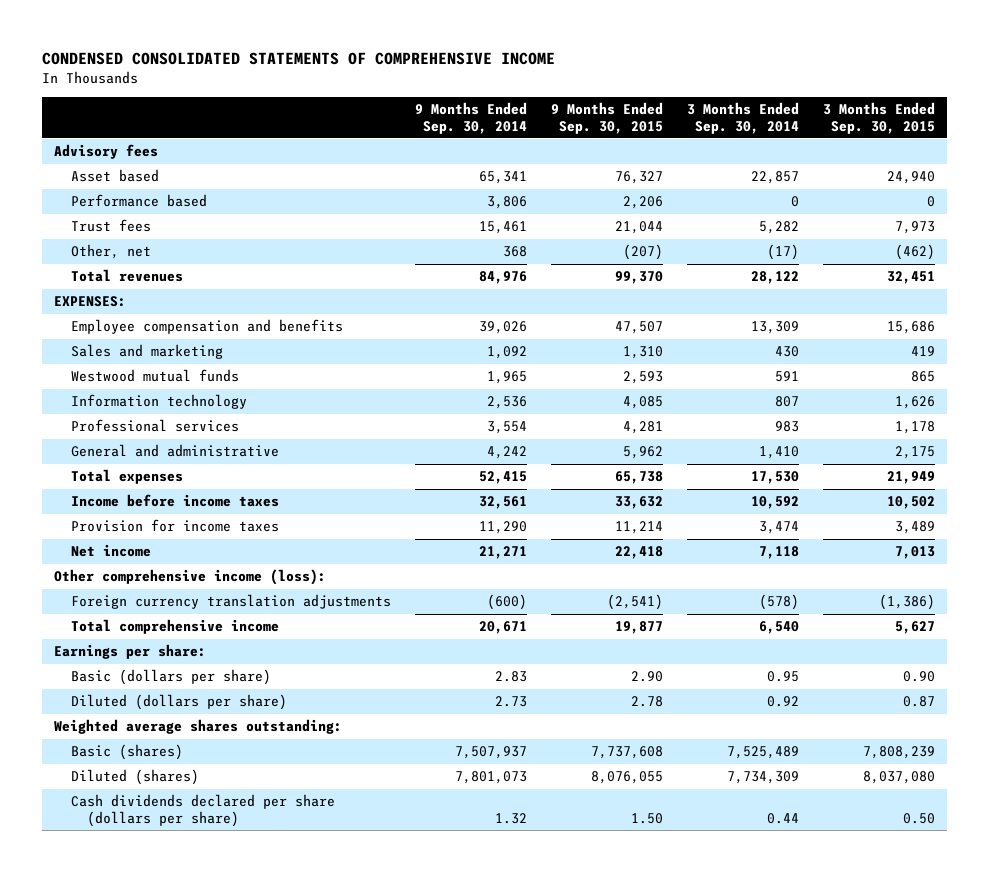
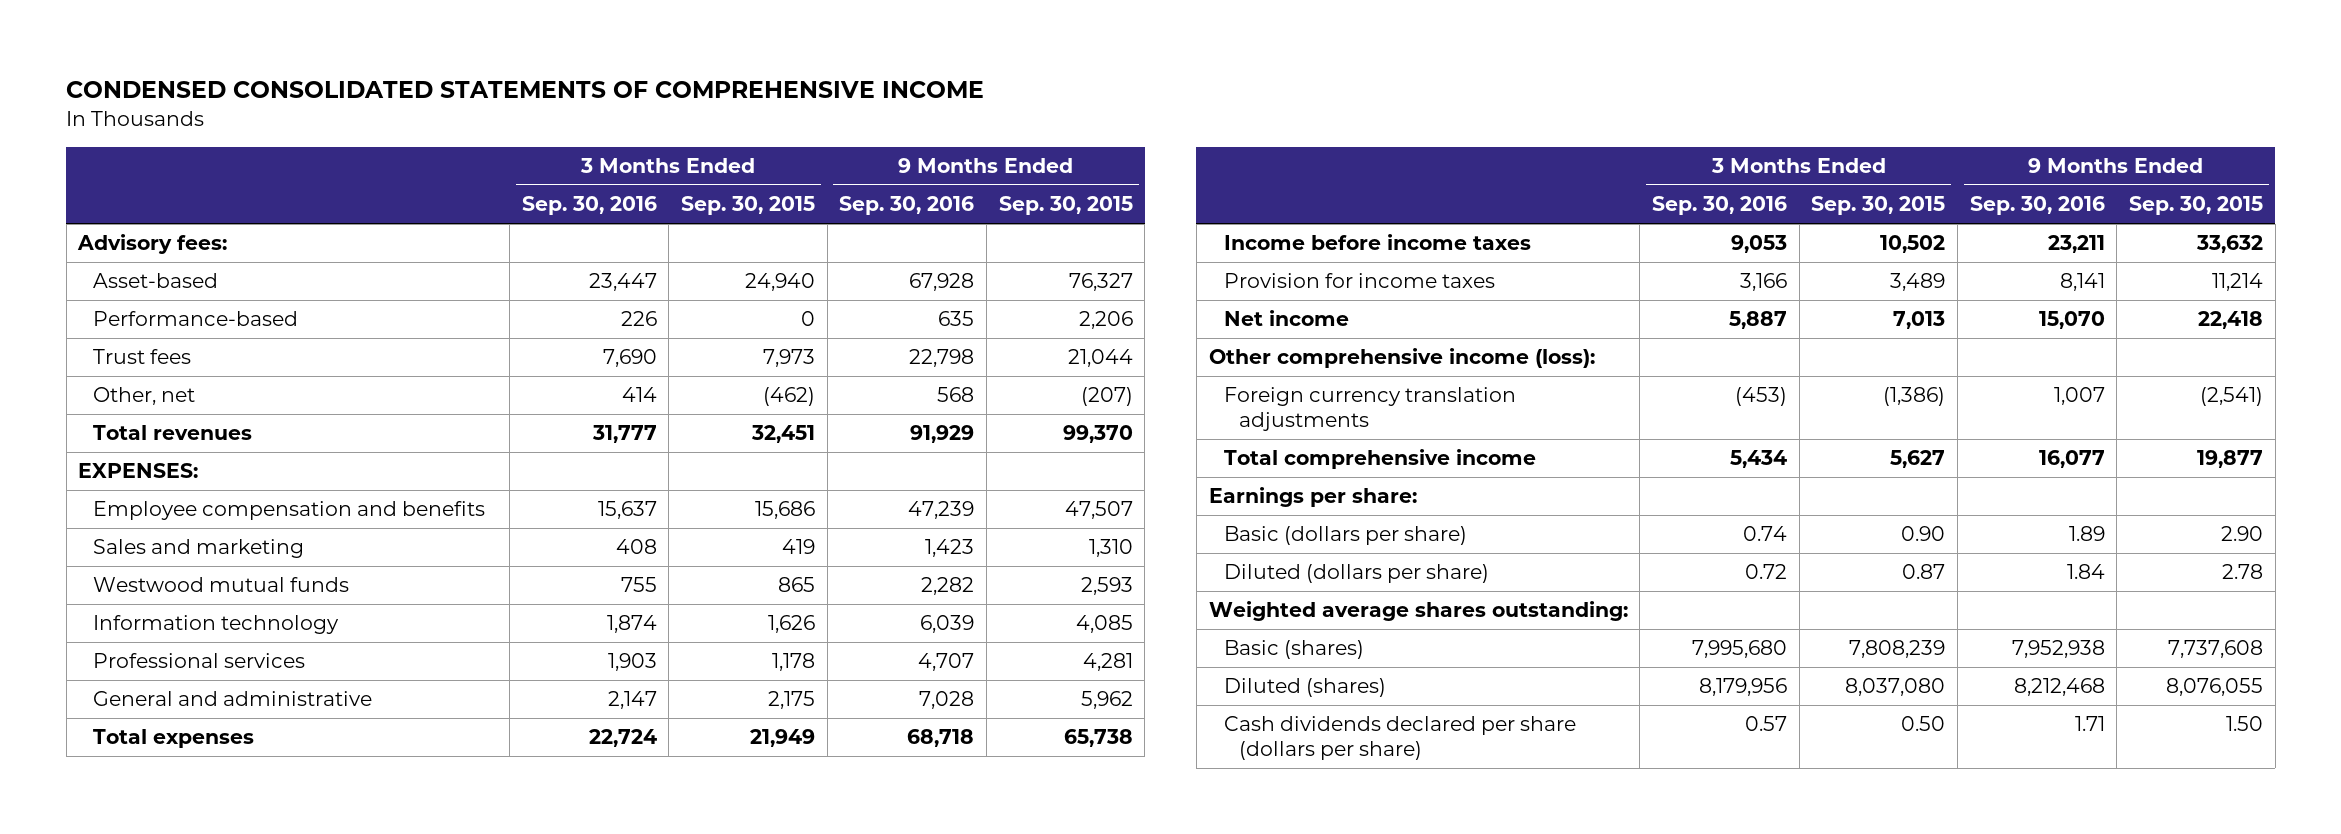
- | 9 Months Ended Sep. 30, 2014 | 9 Months Ended Sep. 30, 2015 | 3 Months Ended Sep. 30, 2014 | 3 Months Ended Sep. 30, 2015
+ | 3 Months Ended Sep. 30, 2016 | 3 Months Ended Sep. 30, 2015 | 9 Months Ended Sep. 30, 2016 | 9 Months Ended Sep. 30, 2015
- Advisory fees
- Asset based | 65,341 | 76,327 | 22,857 | 24,940
- Performance based | 3,806 | 2,206 | 0 | 0
+ Advisory fees:
+ Asset-based | 23,447 | 24,940 | 67,928 | 76,327
+ Performance-based | 226 | 0 | 635 | 2,206

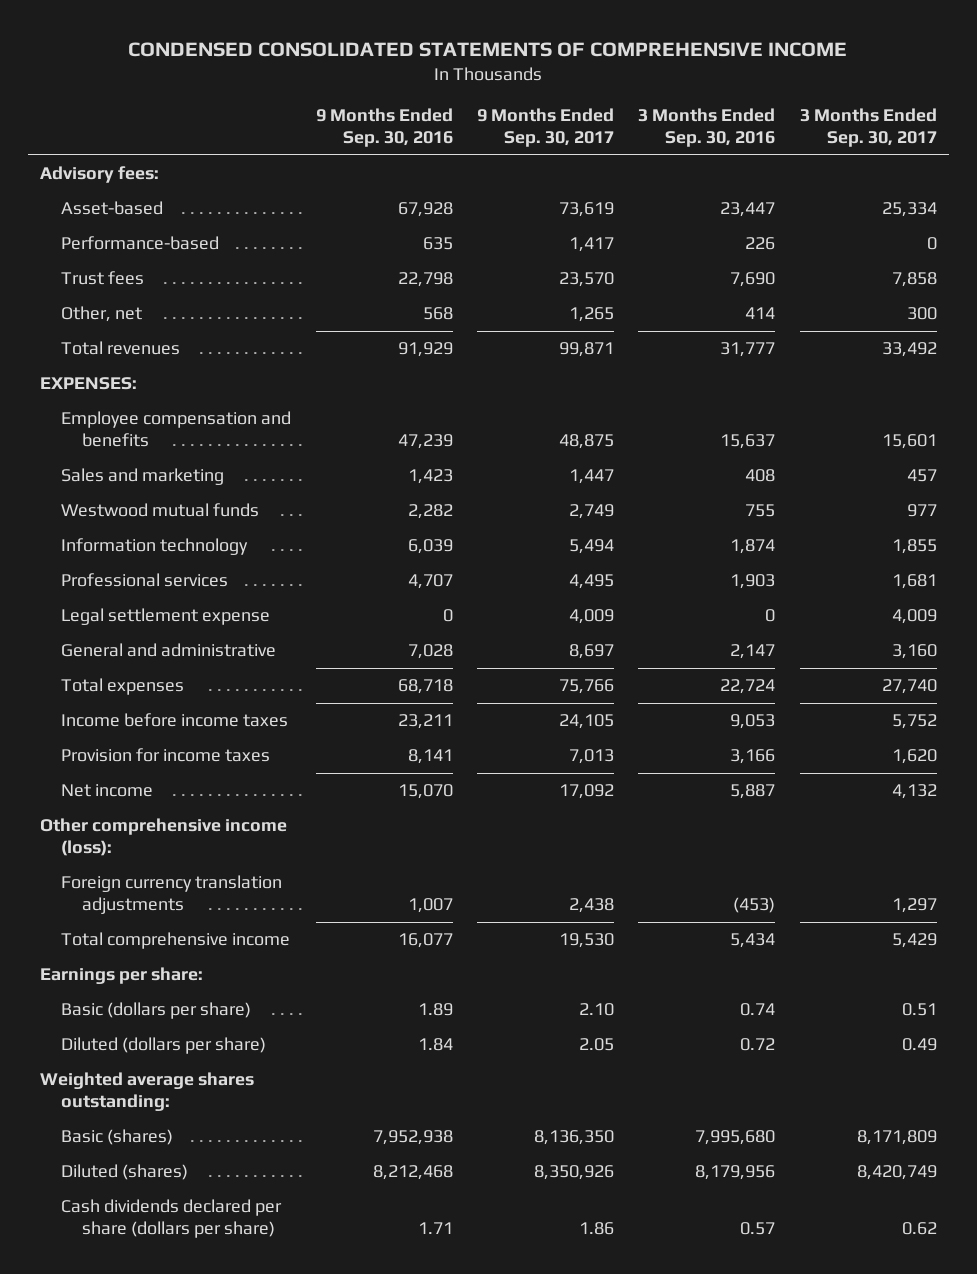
- | 3 Months Ended Sep. 30, 2016 | 3 Months Ended Sep. 30, 2015 | 9 Months Ended Sep. 30, 2016 | 9 Months Ended Sep. 30, 2015
+ | 9 Months Ended Sep. 30, 2016 | 9 Months Ended Sep. 30, 2017 | 3 Months Ended Sep. 30, 2016 | 3 Months Ended Sep. 30, 2017
+ Legal settlement expense | 0 | 4,009 | 0 | 4,009

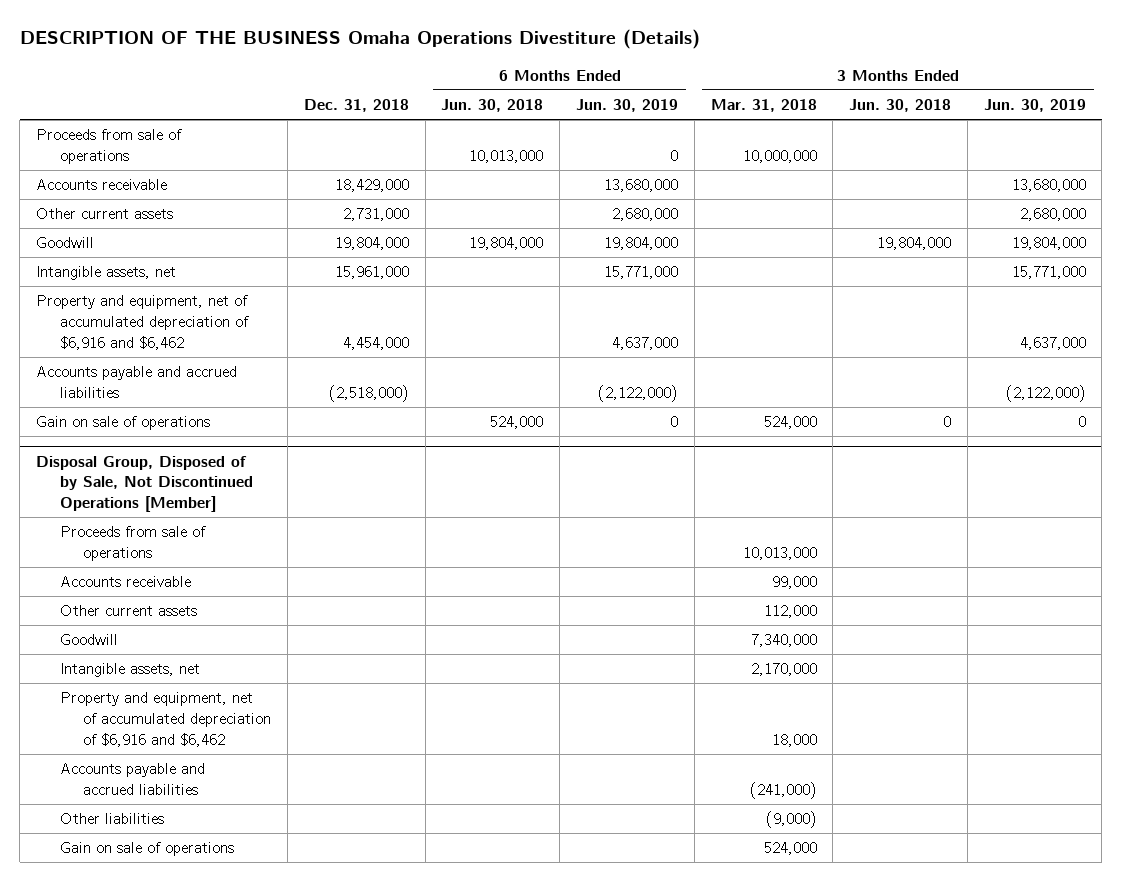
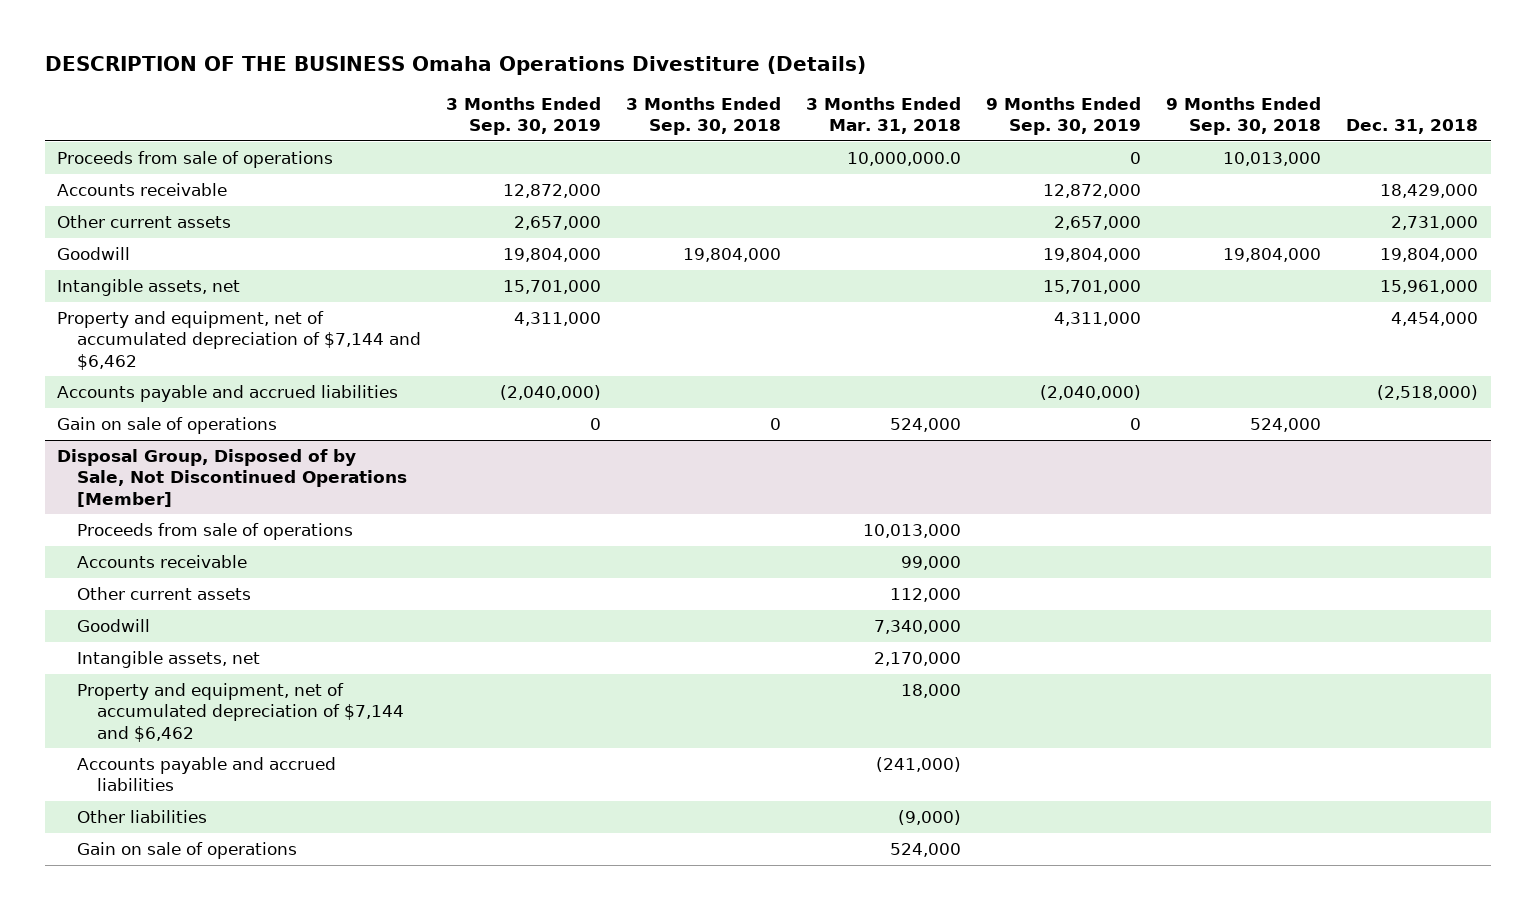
- | Dec. 31, 2018 | 6 Months Ended Jun. 30, 2018 | 6 Months Ended Jun. 30, 2019 | 3 Months Ended Mar. 31, 2018 | 3 Months Ended Jun. 30, 2018 | 3 Months Ended Jun. 30, 2019
+ | 3 Months Ended Sep. 30, 2019 | 3 Months Ended Sep. 30, 2018 | 3 Months Ended Mar. 31, 2018 | 9 Months Ended Sep. 30, 2019 | 9 Months Ended Sep. 30, 2018 | Dec. 31, 2018
- Proceeds from sale of operations | | 10,013,000 | 0 | 10,000,000 | |
+ Proceeds from sale of operations | | | 10,000,000.0 | 0 | 10,013,000 |
- Property and equipment, net of accumulated depreciation of $6,916 and $6,462 | 4,454,000 | | 4,637,000 | | | 4,637,000
+ Property and equipment, net of accumulated depreciation of $7,144 and $6,462 | 4,311,000 | | | 4,311,000 | | 4,454,000
@ Disposal Group, Disposed of by Sale, Not Discontinued Operations [Member]
- Property and equipment, net of accumulated depreciation of $6,916 and $6,462 | | | | 18,000 | |
+ Property and equipment, net of accumulated depreciation of $7,144 and $6,462 | | | 18,000 | | |

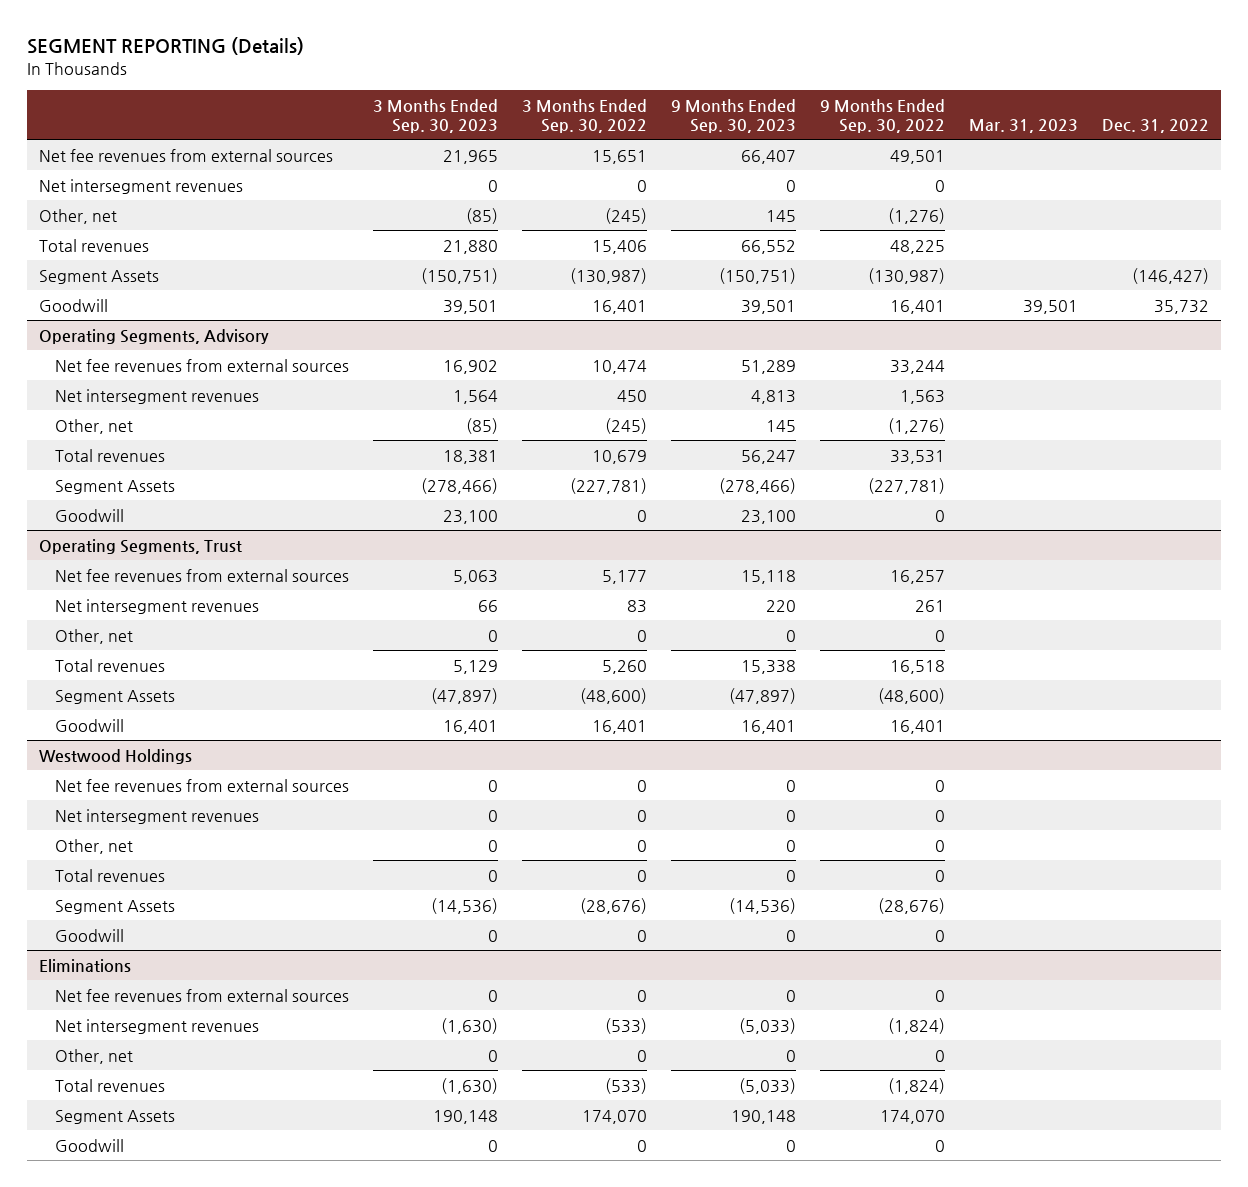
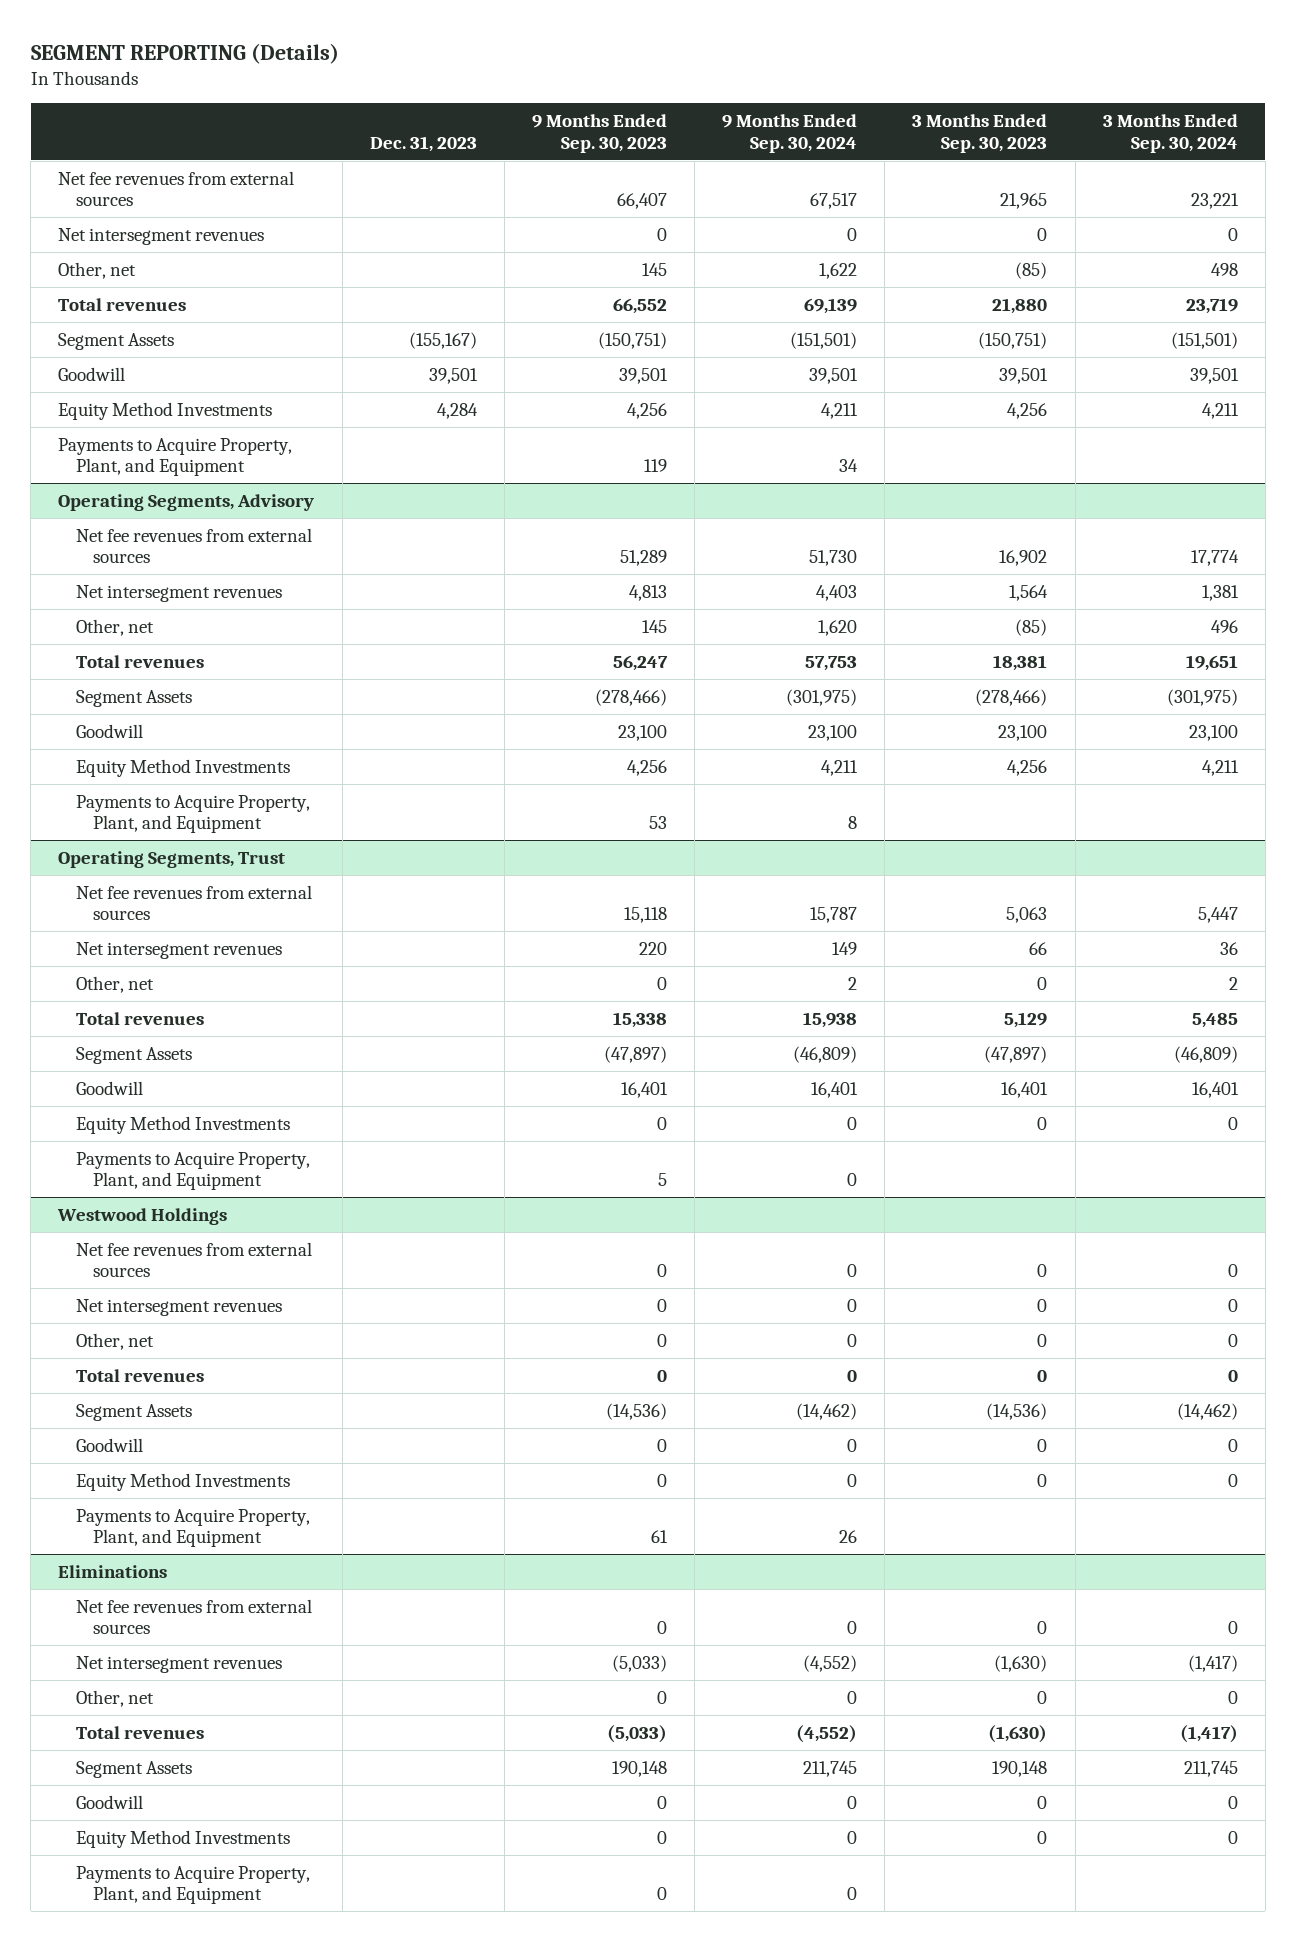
- | 3 Months Ended Sep. 30, 2023 | 3 Months Ended Sep. 30, 2022 | 9 Months Ended Sep. 30, 2023 | 9 Months Ended Sep. 30, 2022 | Mar. 31, 2023 | Dec. 31, 2022
+ | Dec. 31, 2023 | 9 Months Ended Sep. 30, 2023 | 9 Months Ended Sep. 30, 2024 | 3 Months Ended Sep. 30, 2023 | 3 Months Ended Sep. 30, 2024
+ Equity Method Investments | 4,284 | 4,256 | 4,211 | 4,256 | 4,211
+ Payments to Acquire Property, Plant, and Equipment | | 119 | 34 | |
@ Operating Segments, Advisory
+ Equity Method Investments | | 4,256 | 4,211 | 4,256 | 4,211
+ Payments to Acquire Property, Plant, and Equipment | | 53 | 8 | |
@ Operating Segments, Trust
+ Equity Method Investments | | 0 | 0 | 0 | 0
+ Payments to Acquire Property, Plant, and Equipment | | 5 | 0 | |
@ Westwood Holdings
+ Equity Method Investments | | 0 | 0 | 0 | 0
+ Payments to Acquire Property, Plant, and Equipment | | 61 | 26 | |
@ Eliminations
+ Equity Method Investments | | 0 | 0 | 0 | 0
+ Payments to Acquire Property, Plant, and Equipment | | 0 | 0 | |

